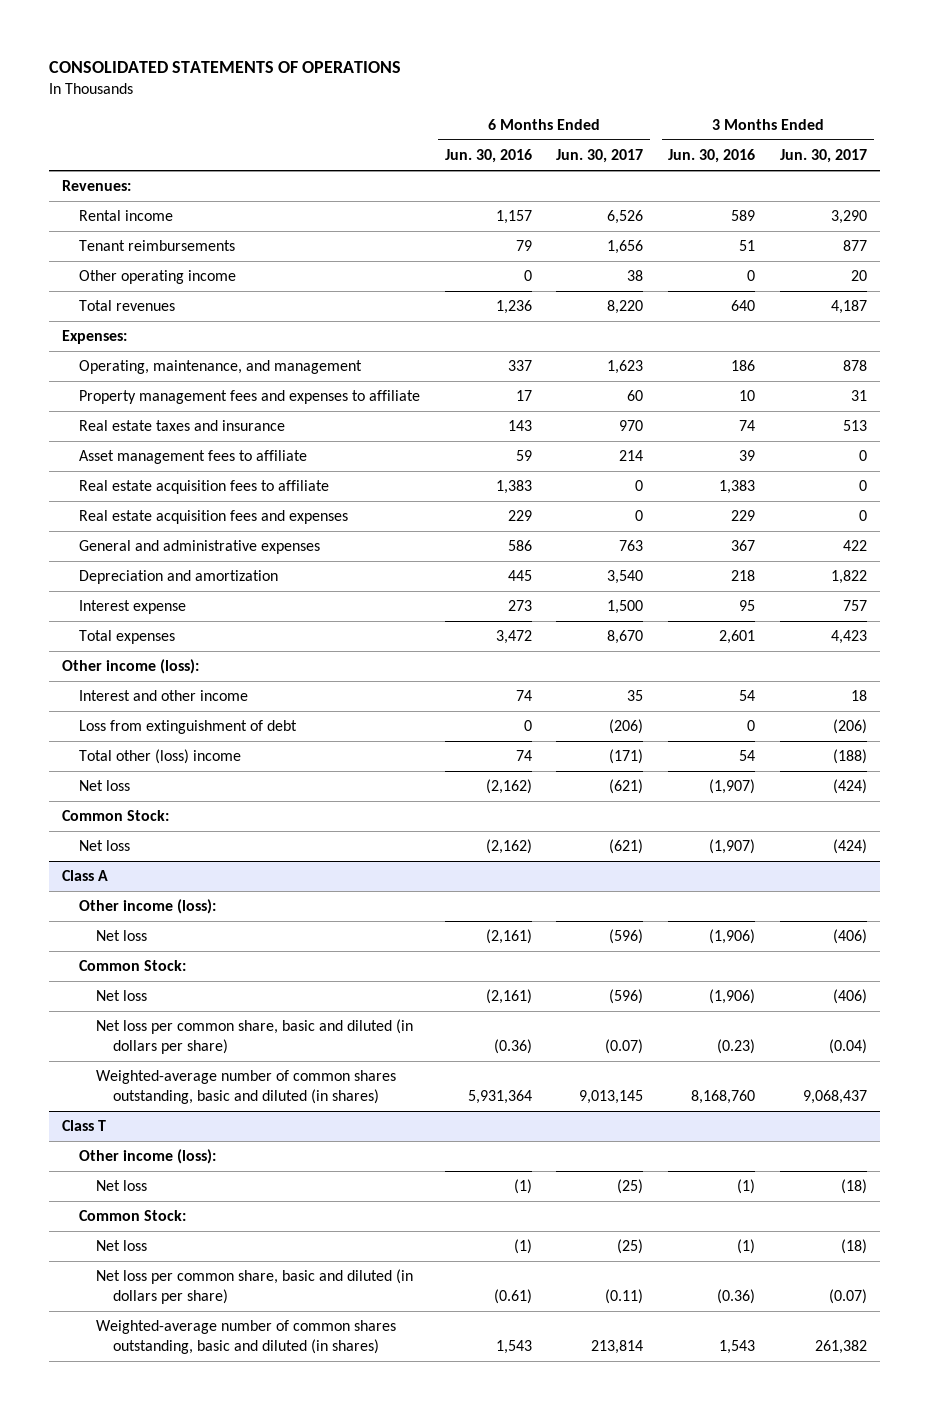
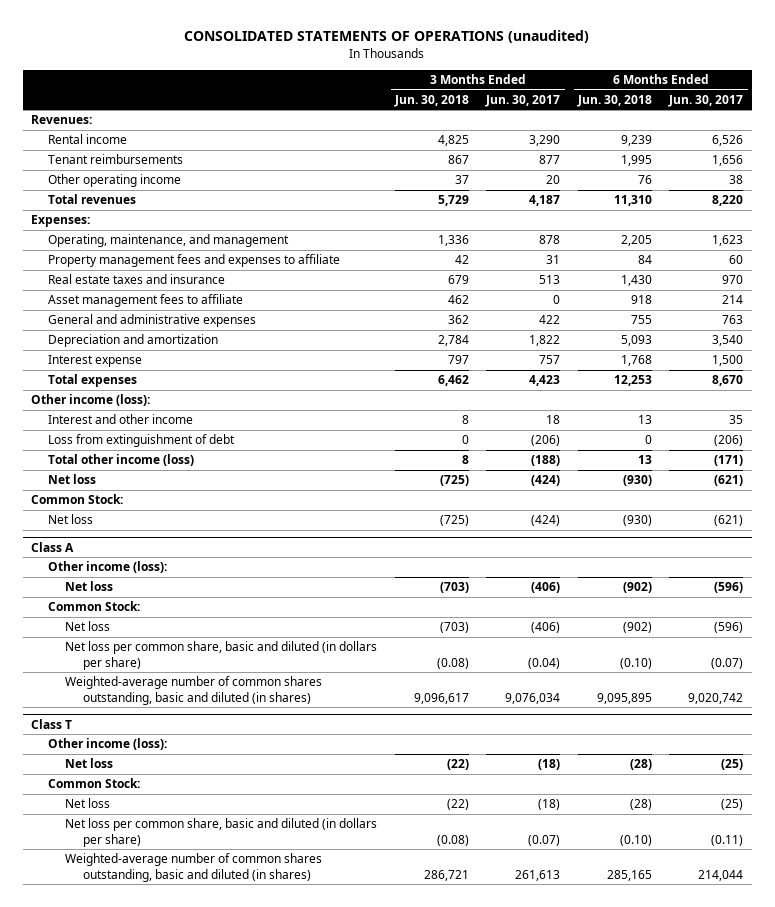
- CONSOLIDATED STATEMENTS OF OPERATIONS
+ CONSOLIDATED STATEMENTS OF OPERATIONS (unaudited)
- | 6 Months Ended Jun. 30, 2016 | 6 Months Ended Jun. 30, 2017 | 3 Months Ended Jun. 30, 2016 | 3 Months Ended Jun. 30, 2017
+ | 3 Months Ended Jun. 30, 2018 | 3 Months Ended Jun. 30, 2017 | 6 Months Ended Jun. 30, 2018 | 6 Months Ended Jun. 30, 2017
- Real estate acquisition fees to affiliate | 1,383 | 0 | 1,383 | 0
- Real estate acquisition fees and expenses | 229 | 0 | 229 | 0
- Total other (loss) income | 74 | (171) | 54 | (188)
+ Total other income (loss) | 8 | (188) | 13 | (171)
@ Class A
- Weighted-average number of common shares outstanding, basic and diluted (in shares) | 5,931,364 | 9,013,145 | 8,168,760 | 9,068,437
+ Weighted-average number of common shares outstanding, basic and diluted (in shares) | 9,096,617 | 9,076,034 | 9,095,895 | 9,020,742
@ Class T
- Weighted-average number of common shares outstanding, basic and diluted (in shares) | 1,543 | 213,814 | 1,543 | 261,382
+ Weighted-average number of common shares outstanding, basic and diluted (in shares) | 286,721 | 261,613 | 285,165 | 214,044

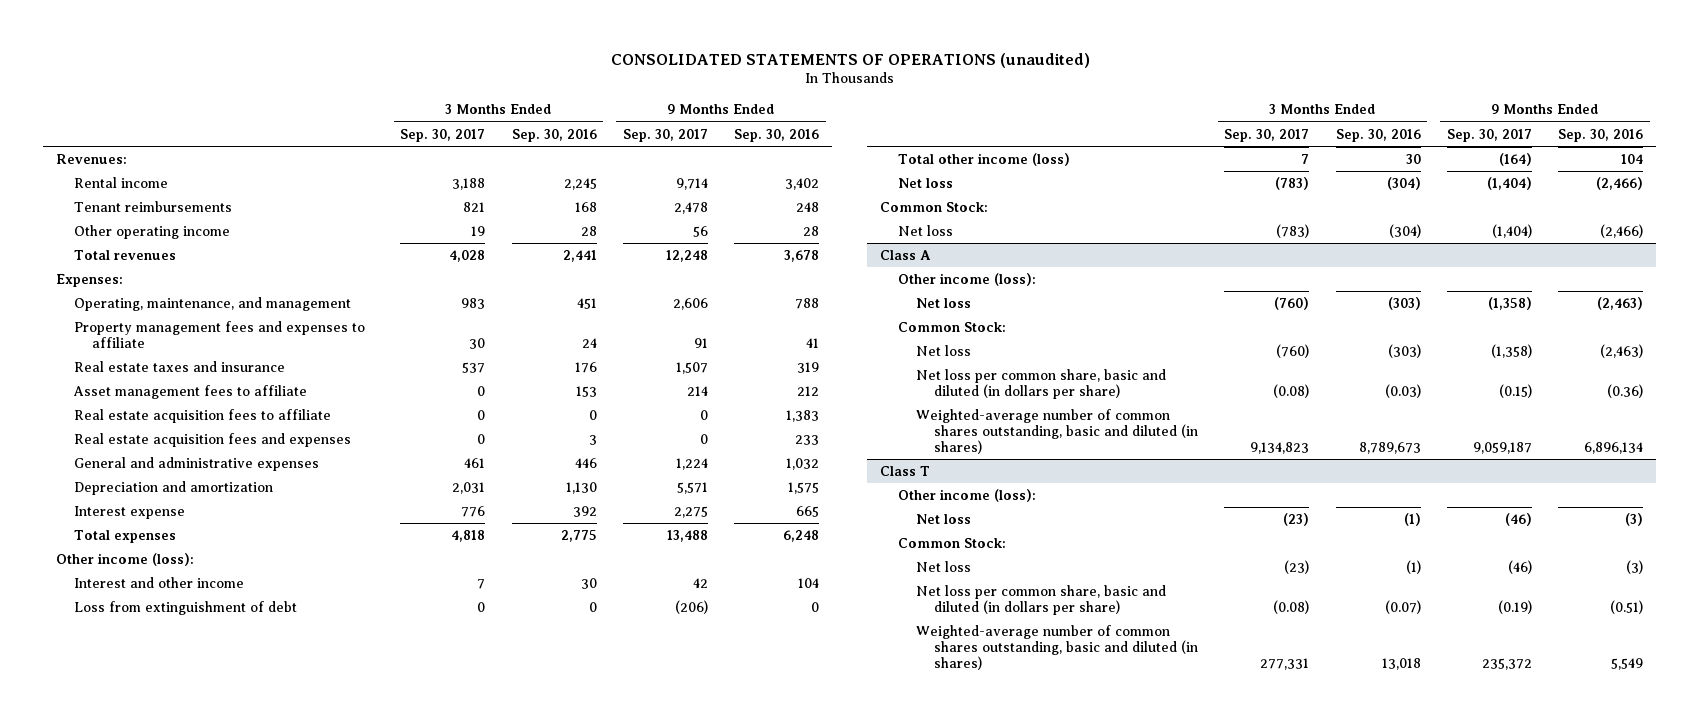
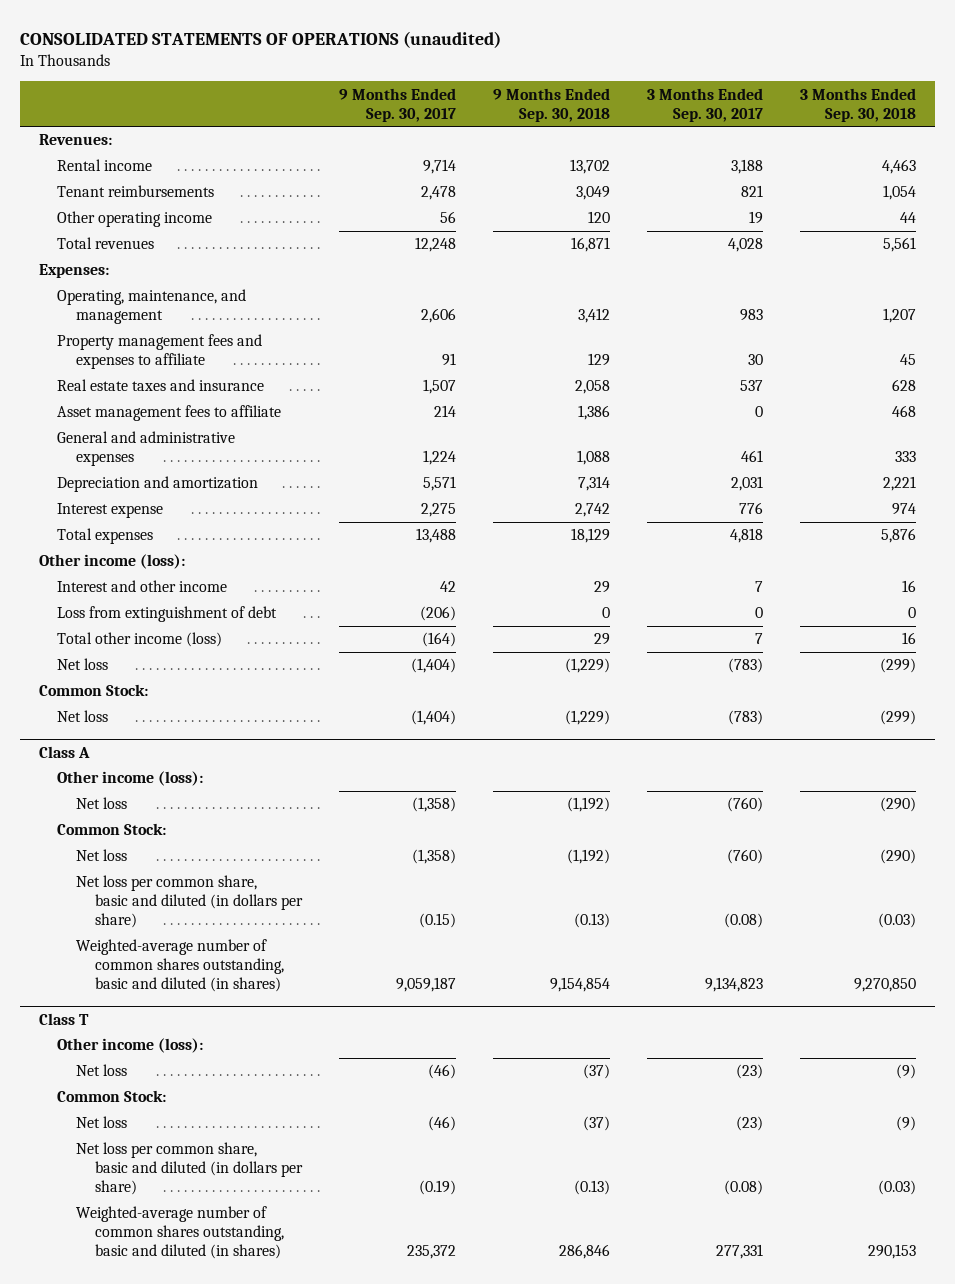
- | 3 Months Ended Sep. 30, 2017 | 3 Months Ended Sep. 30, 2016 | 9 Months Ended Sep. 30, 2017 | 9 Months Ended Sep. 30, 2016
+ | 9 Months Ended Sep. 30, 2017 | 9 Months Ended Sep. 30, 2018 | 3 Months Ended Sep. 30, 2017 | 3 Months Ended Sep. 30, 2018
- Real estate acquisition fees to affiliate | 0 | 0 | 0 | 1,383
- Real estate acquisition fees and expenses | 0 | 3 | 0 | 233

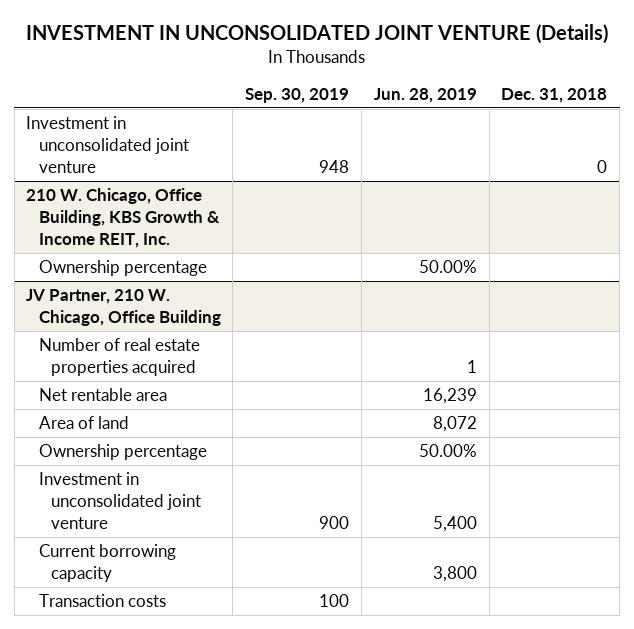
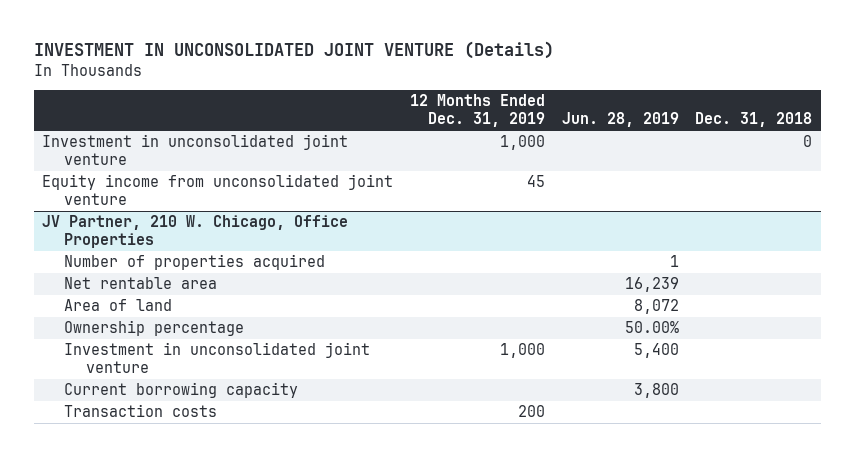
- | Sep. 30, 2019 | Jun. 28, 2019 | Dec. 31, 2018
+ | 12 Months Ended Dec. 31, 2019 | Jun. 28, 2019 | Dec. 31, 2018
- 210 W. Chicago, Office Building, KBS Growth & Income REIT, Inc.
- Ownership percentage | | 50.00% |
- JV Partner, 210 W. Chicago, Office Building
- Number of real estate properties acquired | | 1 |
+ Equity income from unconsolidated joint venture | 45 | |
+ JV Partner, 210 W. Chicago, Office Properties
+ Number of properties acquired | | 1 |

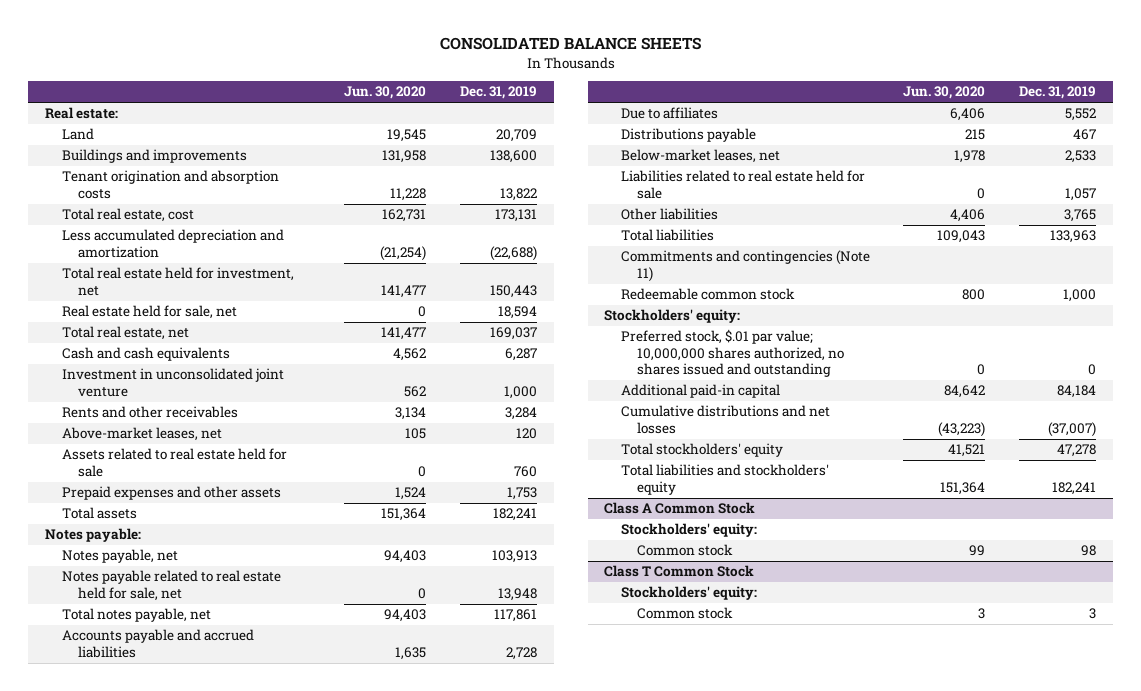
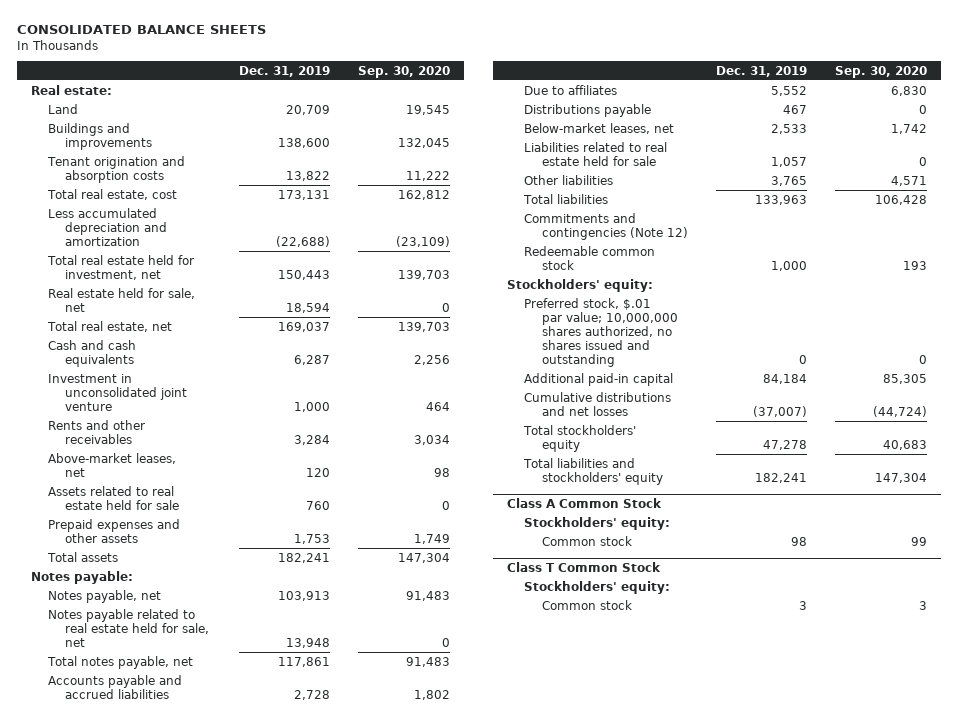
- | Jun. 30, 2020 | Dec. 31, 2019
+ | Dec. 31, 2019 | Sep. 30, 2020
- Commitments and contingencies (Note 11)
+ Commitments and contingencies (Note 12)

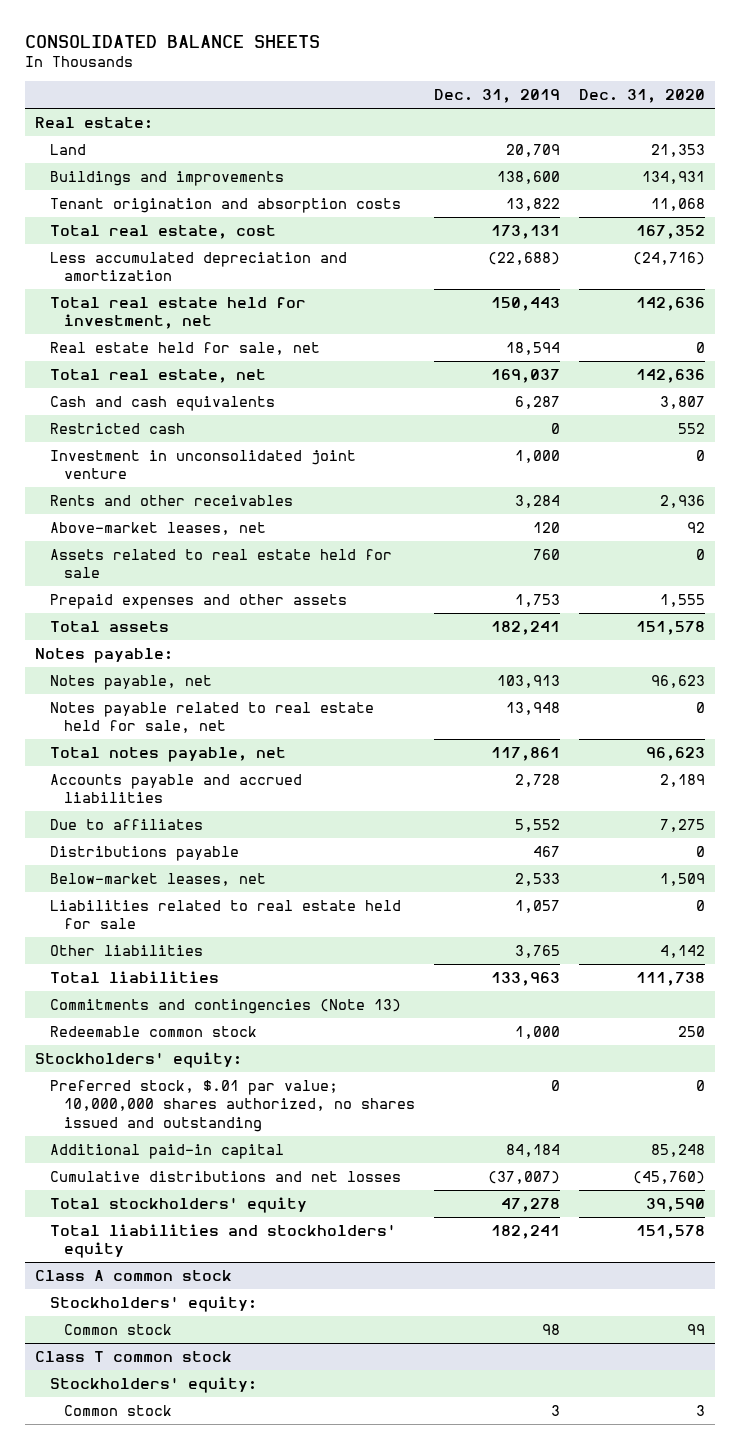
- | Dec. 31, 2019 | Sep. 30, 2020
+ | Dec. 31, 2019 | Dec. 31, 2020
+ Restricted cash | 0 | 552
- Commitments and contingencies (Note 12)
+ Commitments and contingencies (Note 13)
- Class A Common Stock
+ Class A common stock
- Class T Common Stock
+ Class T common stock

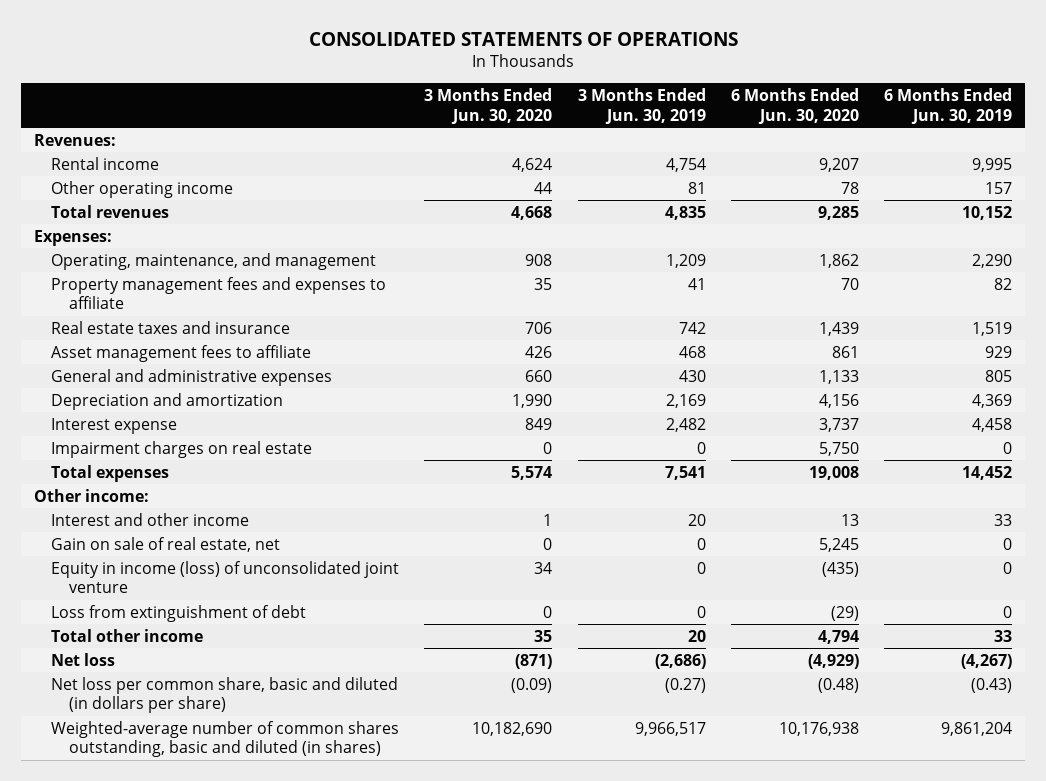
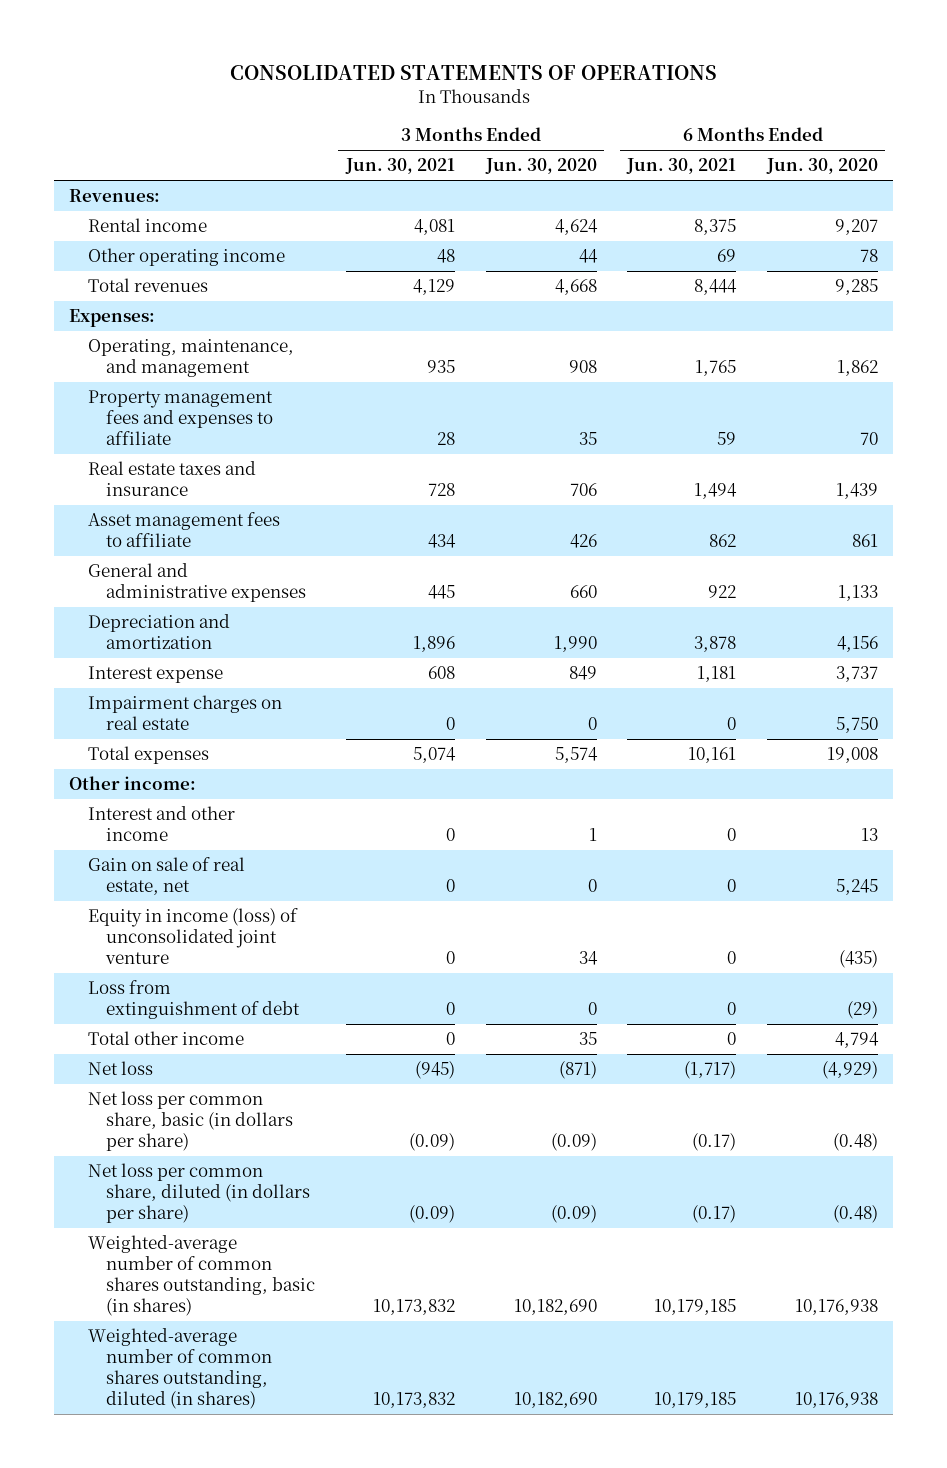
- | 3 Months Ended Jun. 30, 2020 | 3 Months Ended Jun. 30, 2019 | 6 Months Ended Jun. 30, 2020 | 6 Months Ended Jun. 30, 2019
+ | 3 Months Ended Jun. 30, 2021 | 3 Months Ended Jun. 30, 2020 | 6 Months Ended Jun. 30, 2021 | 6 Months Ended Jun. 30, 2020
- Net loss per common share, basic and diluted (in dollars per share) | (0.09) | (0.27) | (0.48) | (0.43)
- Weighted-average number of common shares outstanding, basic and diluted (in shares) | 10,182,690 | 9,966,517 | 10,176,938 | 9,861,204
+ Net loss per common share, basic (in dollars per share) | (0.09) | (0.09) | (0.17) | (0.48)
+ Net loss per common share, diluted (in dollars per share) | (0.09) | (0.09) | (0.17) | (0.48)
+ Weighted-average number of common shares outstanding, basic (in shares) | 10,173,832 | 10,182,690 | 10,179,185 | 10,176,938
+ Weighted-average number of common shares outstanding, diluted (in shares) | 10,173,832 | 10,182,690 | 10,179,185 | 10,176,938

